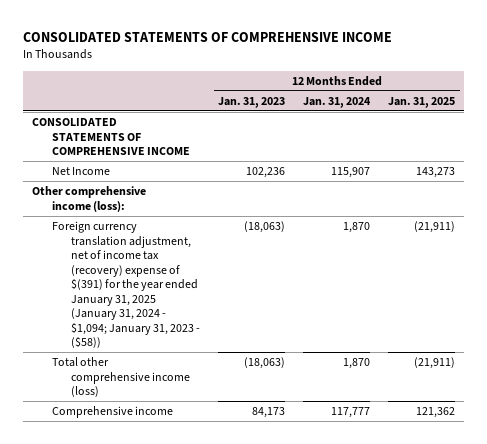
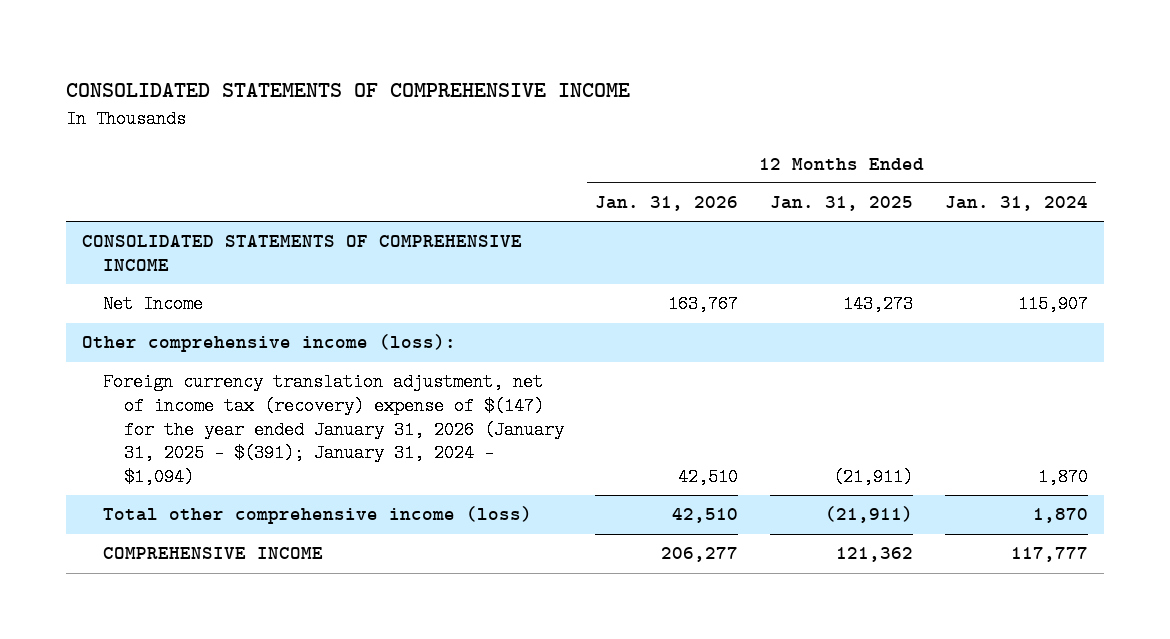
- | 12 Months Ended Jan. 31, 2023 | 12 Months Ended Jan. 31, 2024 | 12 Months Ended Jan. 31, 2025
+ | 12 Months Ended Jan. 31, 2026 | 12 Months Ended Jan. 31, 2025 | 12 Months Ended Jan. 31, 2024
- Foreign currency translation adjustment, net of income tax (recovery) expense of $(391) for the year ended January 31, 2025 (January 31, 2024 - $1,094; January 31, 2023 - ($58)) | (18,063) | 1,870 | (21,911)
+ Foreign currency translation adjustment, net of income tax (recovery) expense of $(147) for the year ended January 31, 2026 (January 31, 2025 - $(391); January 31, 2024 - $1,094) | 42,510 | (21,911) | 1,870
- Comprehensive income | 84,173 | 117,777 | 121,362
+ COMPREHENSIVE INCOME | 206,277 | 121,362 | 117,777

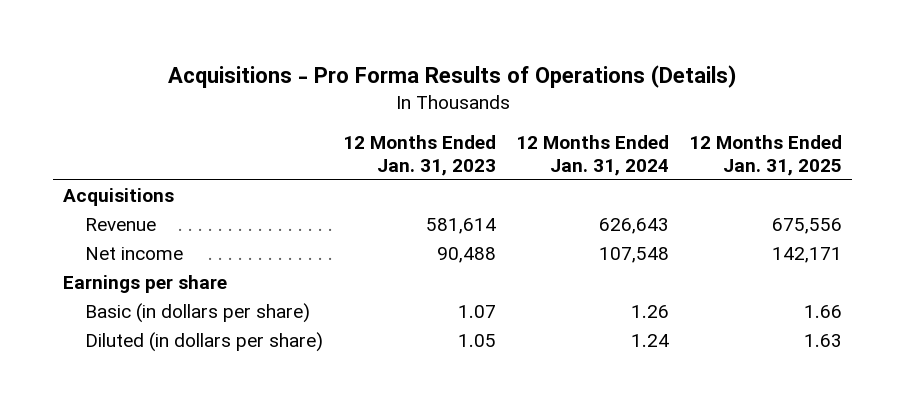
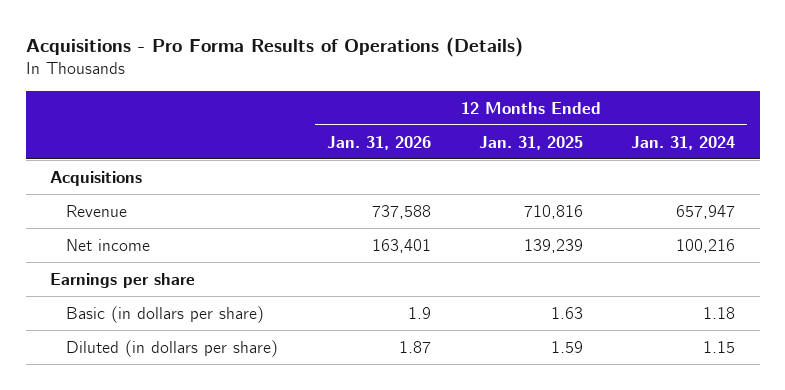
- | 12 Months Ended Jan. 31, 2023 | 12 Months Ended Jan. 31, 2024 | 12 Months Ended Jan. 31, 2025
+ | 12 Months Ended Jan. 31, 2026 | 12 Months Ended Jan. 31, 2025 | 12 Months Ended Jan. 31, 2024
- Revenue | 581,614 | 626,643 | 675,556
- Net income | 90,488 | 107,548 | 142,171
+ Revenue | 737,588 | 710,816 | 657,947
+ Net income | 163,401 | 139,239 | 100,216
- Basic (in dollars per share) | 1.07 | 1.26 | 1.66
- Diluted (in dollars per share) | 1.05 | 1.24 | 1.63
+ Basic (in dollars per share) | 1.9 | 1.63 | 1.18
+ Diluted (in dollars per share) | 1.87 | 1.59 | 1.15

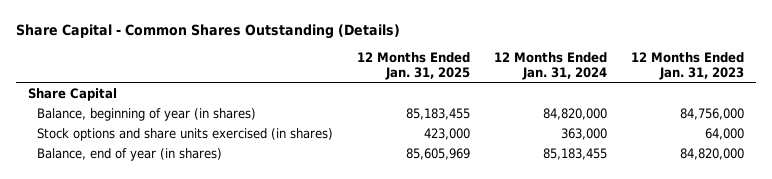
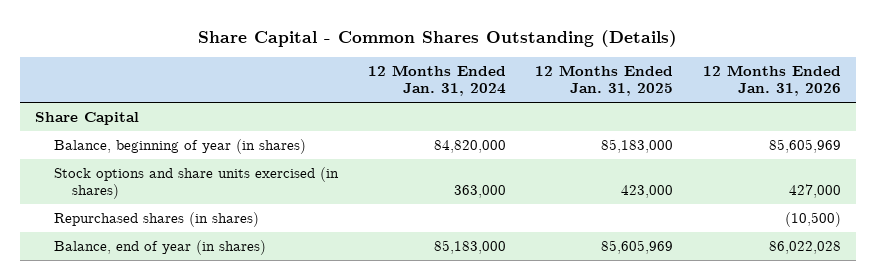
- | 12 Months Ended Jan. 31, 2025 | 12 Months Ended Jan. 31, 2024 | 12 Months Ended Jan. 31, 2023
+ | 12 Months Ended Jan. 31, 2024 | 12 Months Ended Jan. 31, 2025 | 12 Months Ended Jan. 31, 2026
- Balance, beginning of year (in shares) | 85,183,455 | 84,820,000 | 84,756,000
+ Balance, beginning of year (in shares) | 84,820,000 | 85,183,000 | 85,605,969
- Balance, end of year (in shares) | 85,605,969 | 85,183,455 | 84,820,000
+ Repurchased shares (in shares) | | | (10,500)
+ Balance, end of year (in shares) | 85,183,000 | 85,605,969 | 86,022,028

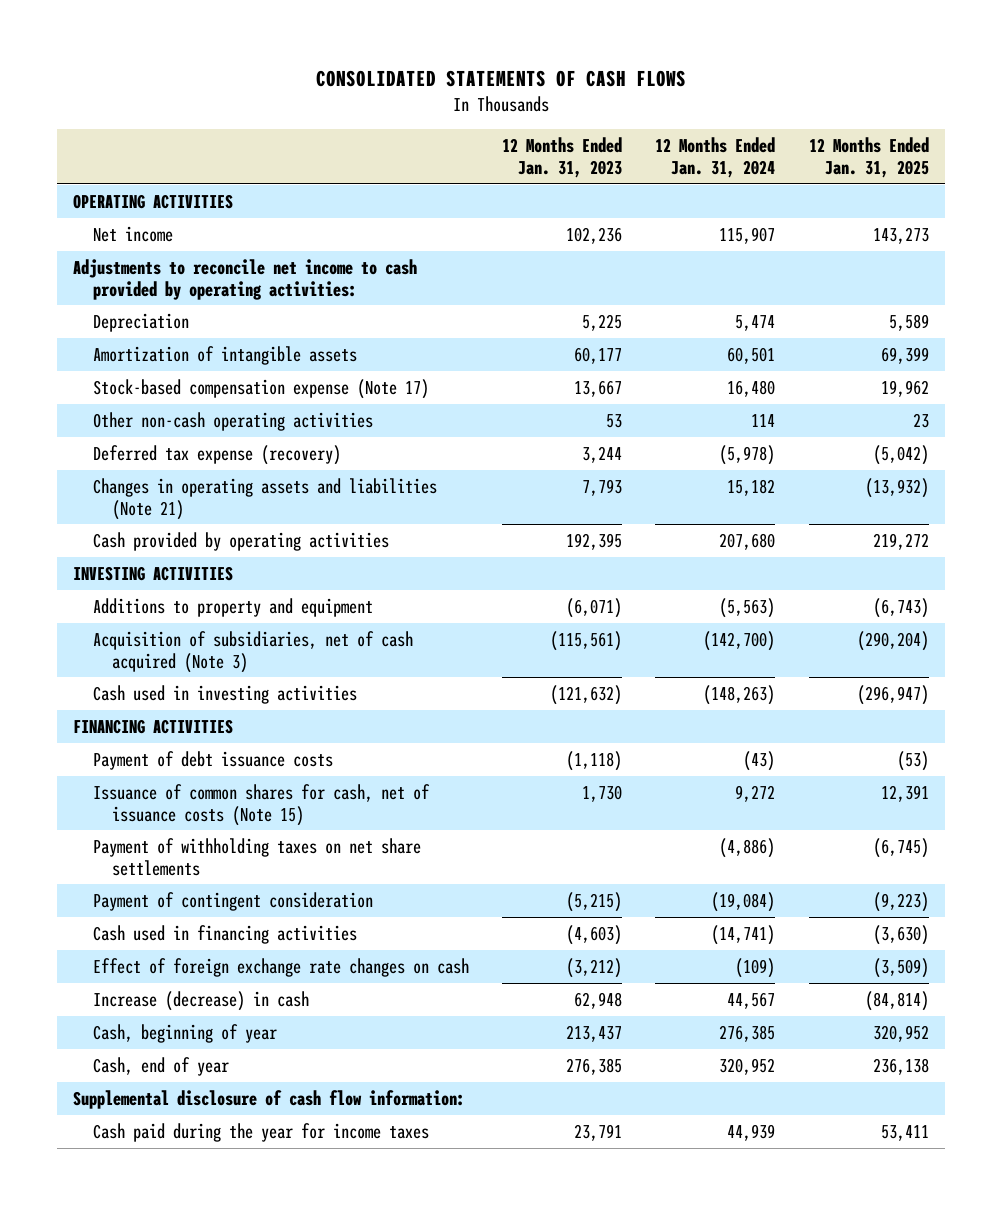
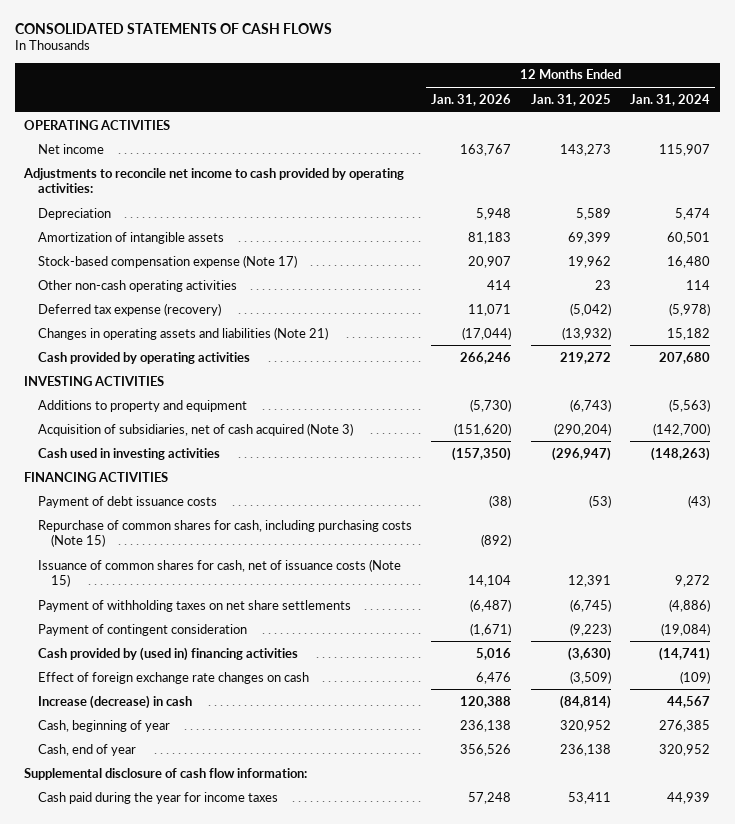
- | 12 Months Ended Jan. 31, 2023 | 12 Months Ended Jan. 31, 2024 | 12 Months Ended Jan. 31, 2025
+ | 12 Months Ended Jan. 31, 2026 | 12 Months Ended Jan. 31, 2025 | 12 Months Ended Jan. 31, 2024
+ Repurchase of common shares for cash, including purchasing costs (Note 15) | (892) | |
- Cash used in financing activities | (4,603) | (14,741) | (3,630)
+ Cash provided by (used in) financing activities | 5,016 | (3,630) | (14,741)

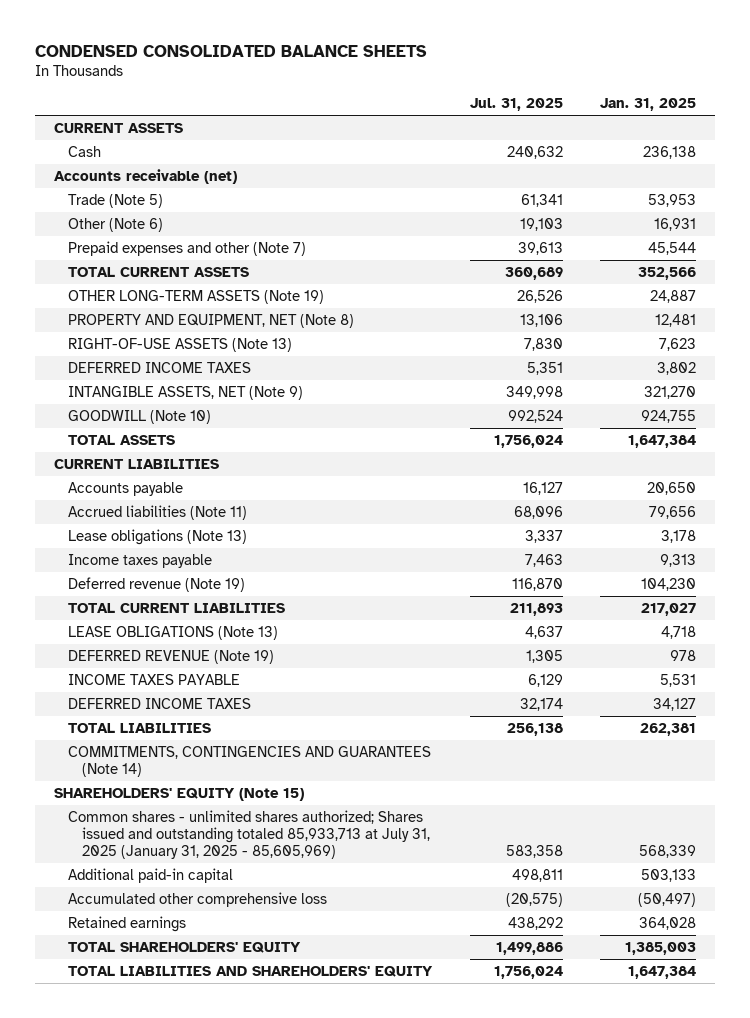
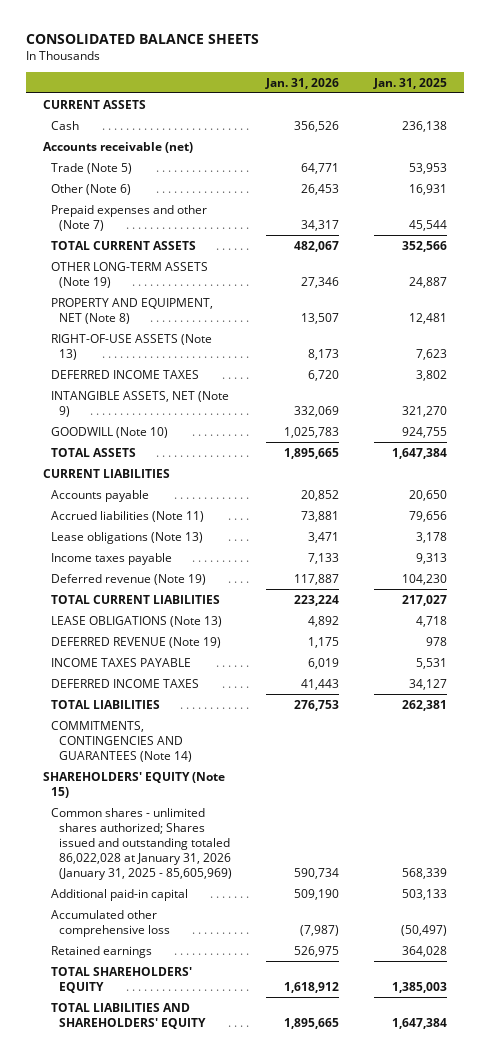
- CONDENSED CONSOLIDATED BALANCE SHEETS
+ CONSOLIDATED BALANCE SHEETS
- | Jul. 31, 2025 | Jan. 31, 2025
+ | Jan. 31, 2026 | Jan. 31, 2025
- Common shares - unlimited shares authorized; Shares issued and outstanding totaled 85,933,713 at July 31, 2025 (January 31, 2025 - 85,605,969) | 583,358 | 568,339
+ Common shares - unlimited shares authorized; Shares issued and outstanding totaled 86,022,028 at January 31, 2026 (January 31, 2025 - 85,605,969) | 590,734 | 568,339

